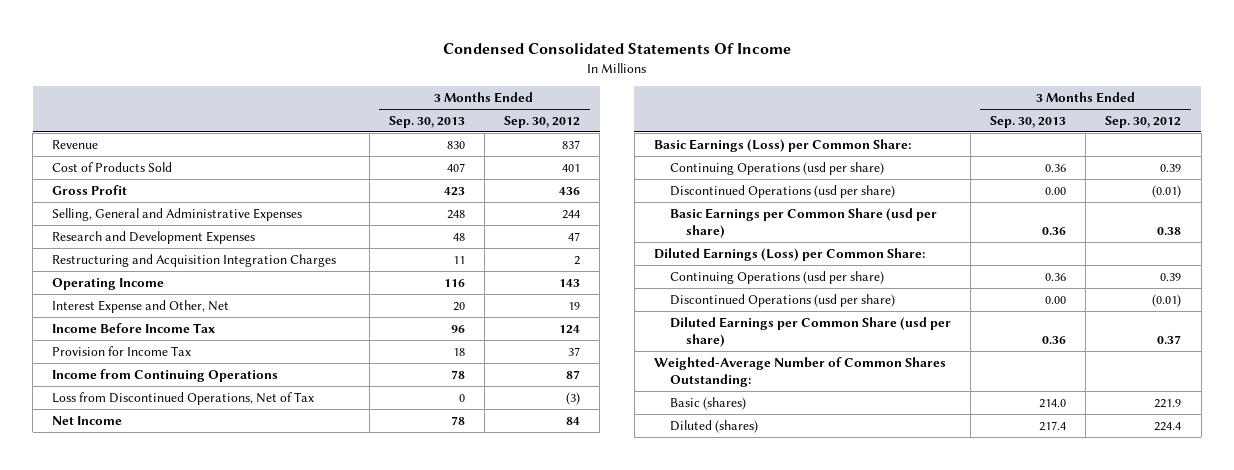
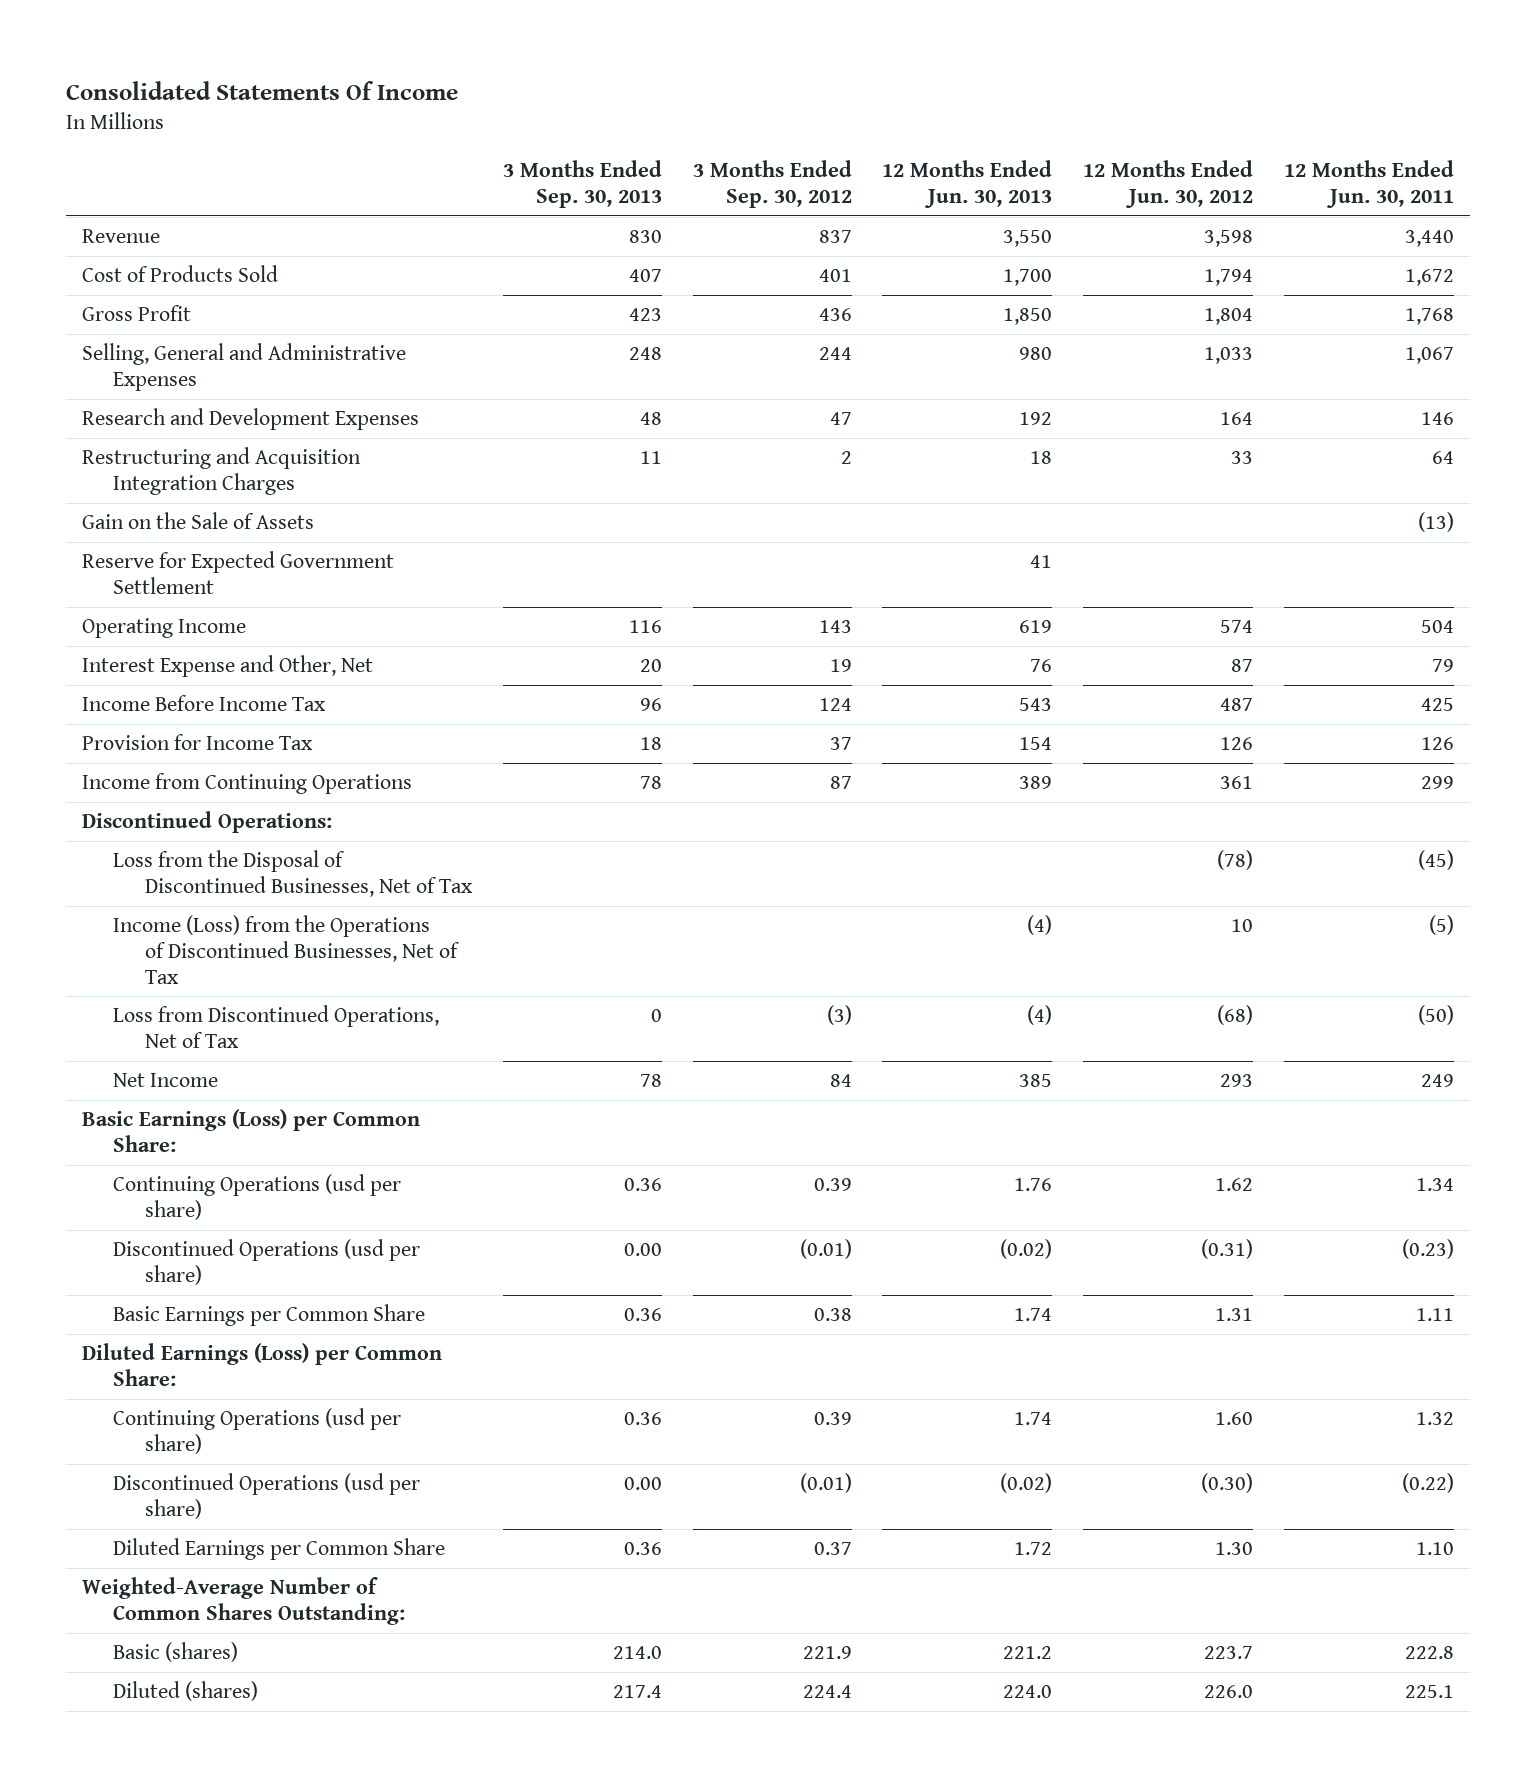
- Condensed Consolidated Statements Of Income
+ Consolidated Statements Of Income
- | 3 Months Ended Sep. 30, 2013 | 3 Months Ended Sep. 30, 2012
+ | 3 Months Ended Sep. 30, 2013 | 3 Months Ended Sep. 30, 2012 | 12 Months Ended Jun. 30, 2013 | 12 Months Ended Jun. 30, 2012 | 12 Months Ended Jun. 30, 2011
+ Gain on the Sale of Assets | | | | | (13)
+ Reserve for Expected Government Settlement | | | 41 | |
+ Discontinued Operations:
+ Loss from the Disposal of Discontinued Businesses, Net of Tax | | | | (78) | (45)
+ Income (Loss) from the Operations of Discontinued Businesses, Net of Tax | | | (4) | 10 | (5)
- Basic Earnings per Common Share (usd per share) | 0.36 | 0.38
+ Basic Earnings per Common Share | 0.36 | 0.38 | 1.74 | 1.31 | 1.11
- Diluted Earnings per Common Share (usd per share) | 0.36 | 0.37
+ Diluted Earnings per Common Share | 0.36 | 0.37 | 1.72 | 1.30 | 1.10

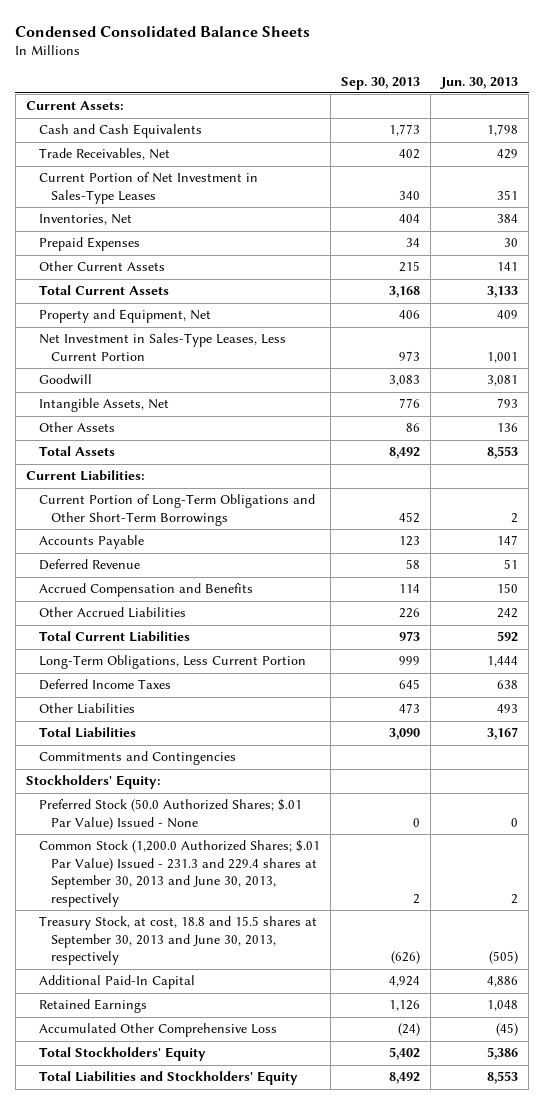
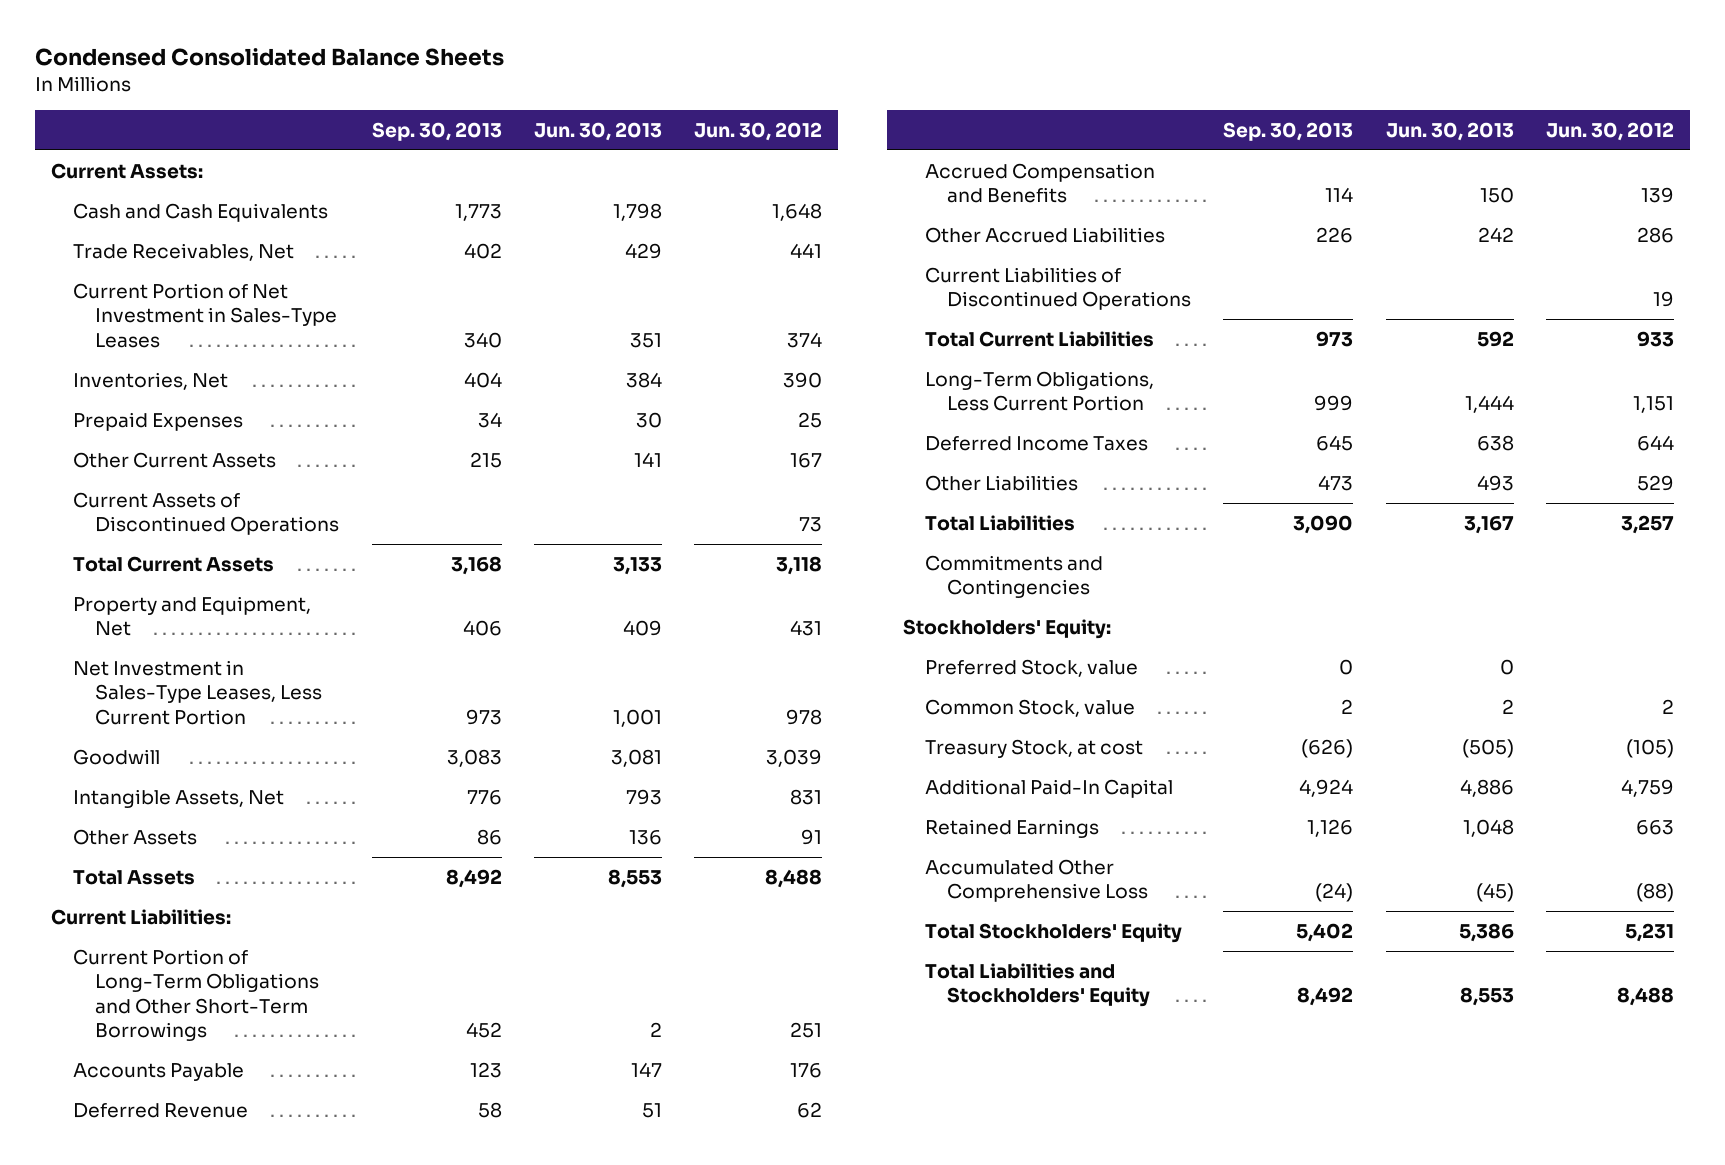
- | Sep. 30, 2013 | Jun. 30, 2013
+ | Sep. 30, 2013 | Jun. 30, 2013 | Jun. 30, 2012
+ Current Assets of Discontinued Operations | | | 73
+ Current Liabilities of Discontinued Operations | | | 19
- Preferred Stock (50.0 Authorized Shares; $.01 Par Value) Issued - None | 0 | 0
- Common Stock (1,200.0 Authorized Shares; $.01 Par Value) Issued - 231.3 and 229.4 shares at September 30, 2013 and June 30, 2013, respectively | 2 | 2
- Treasury Stock, at cost, 18.8 and 15.5 shares at September 30, 2013 and June 30, 2013, respectively | (626) | (505)
+ Preferred Stock, value | 0 | 0 |
+ Common Stock, value | 2 | 2 | 2
+ Treasury Stock, at cost | (626) | (505) | (105)

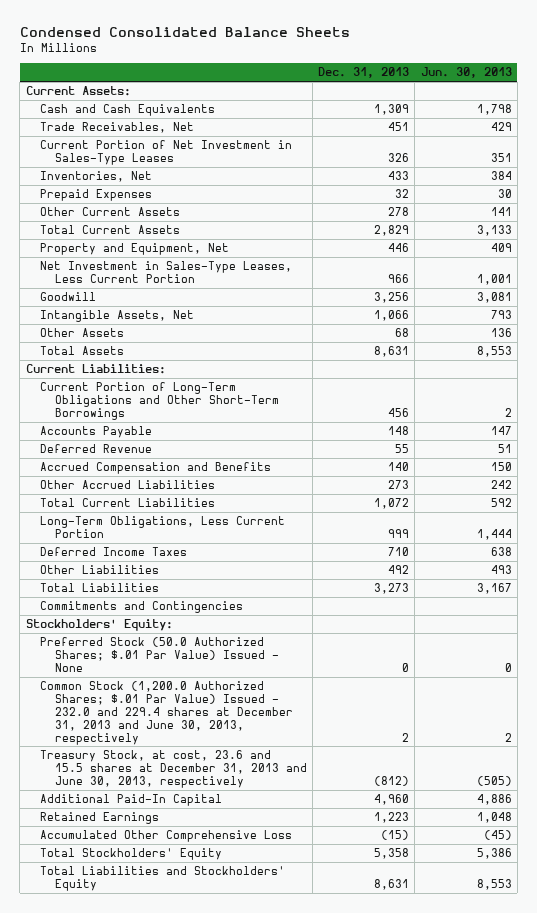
- | Sep. 30, 2013 | Jun. 30, 2013 | Jun. 30, 2012
+ | Dec. 31, 2013 | Jun. 30, 2013
- Current Assets of Discontinued Operations | | | 73
- Current Liabilities of Discontinued Operations | | | 19
- Preferred Stock, value | 0 | 0 |
- Common Stock, value | 2 | 2 | 2
- Treasury Stock, at cost | (626) | (505) | (105)
+ Preferred Stock (50.0 Authorized Shares; $.01 Par Value) Issued - None | 0 | 0
+ Common Stock (1,200.0 Authorized Shares; $.01 Par Value) Issued - 232.0 and 229.4 shares at December 31, 2013 and June 30, 2013, respectively | 2 | 2
+ Treasury Stock, at cost, 23.6 and 15.5 shares at December 31, 2013 and June 30, 2013, respectively | (812) | (505)

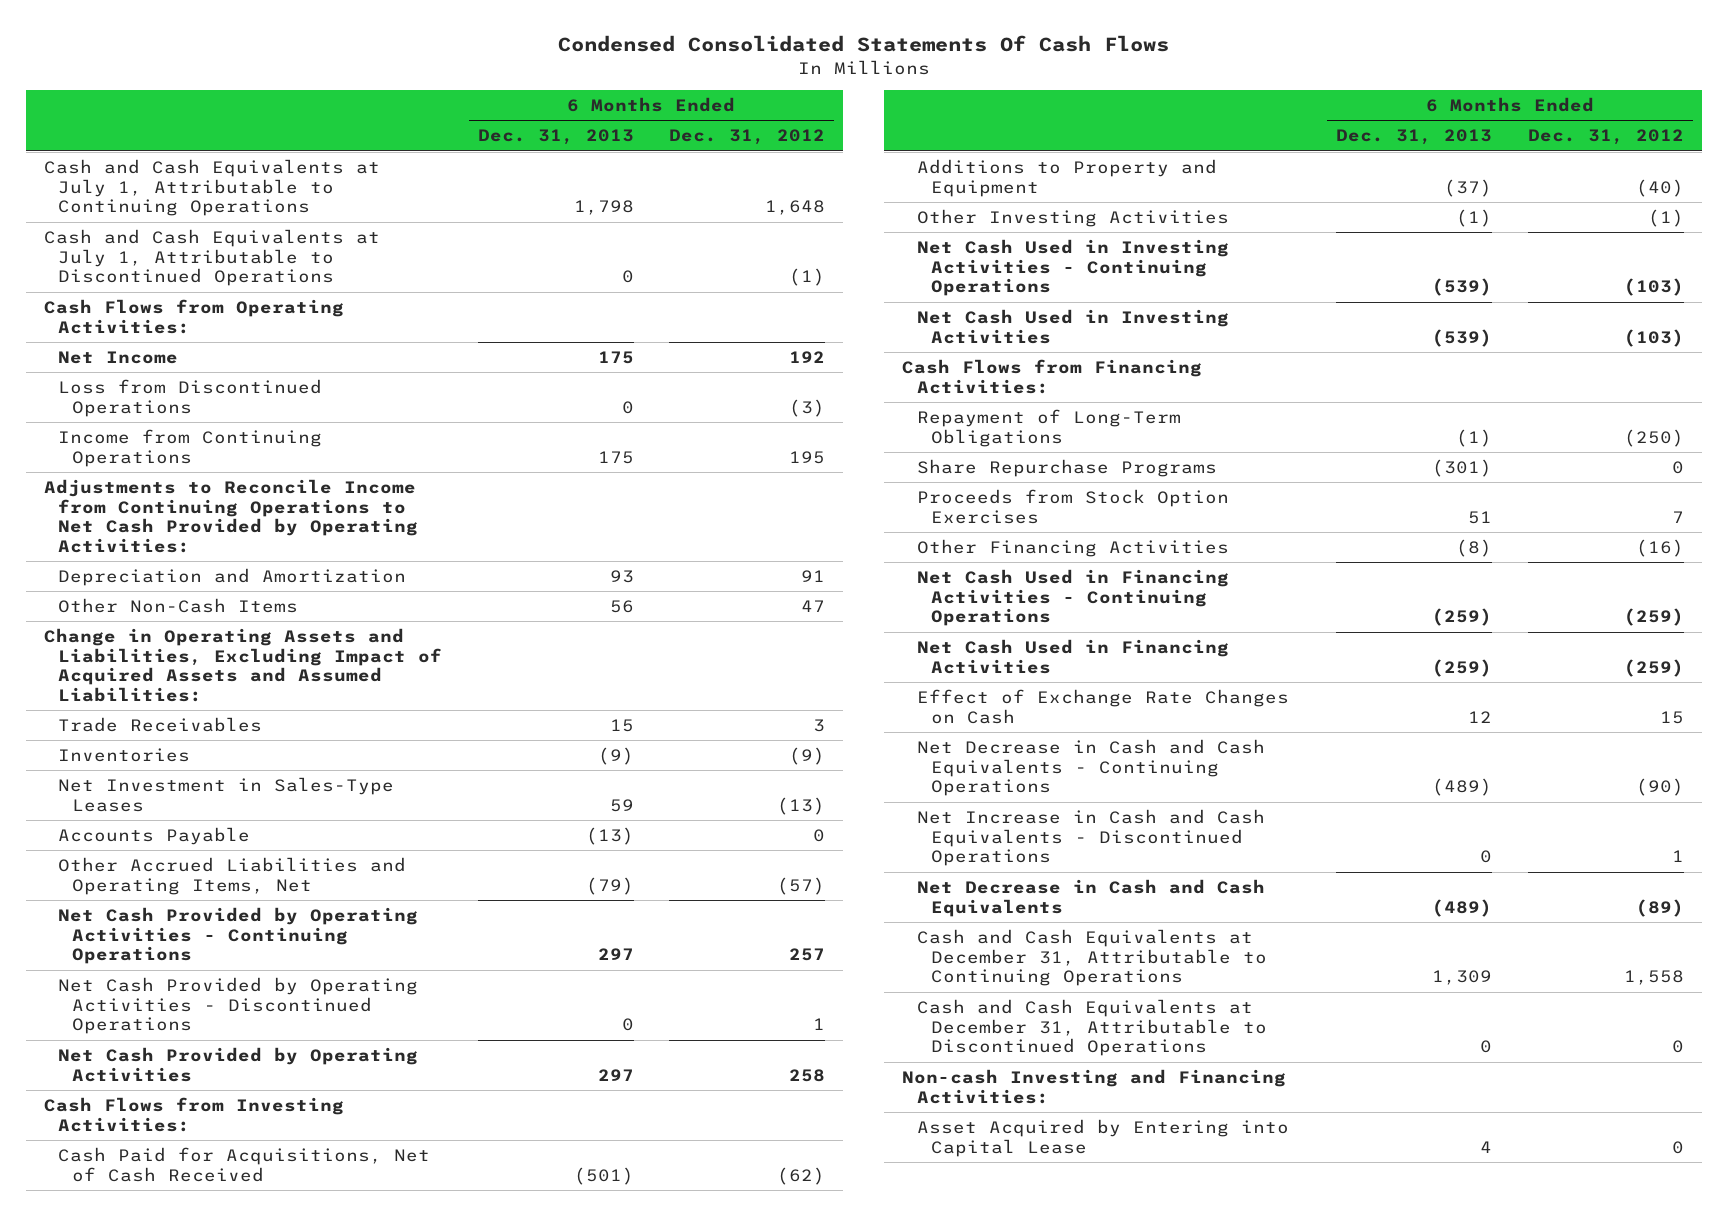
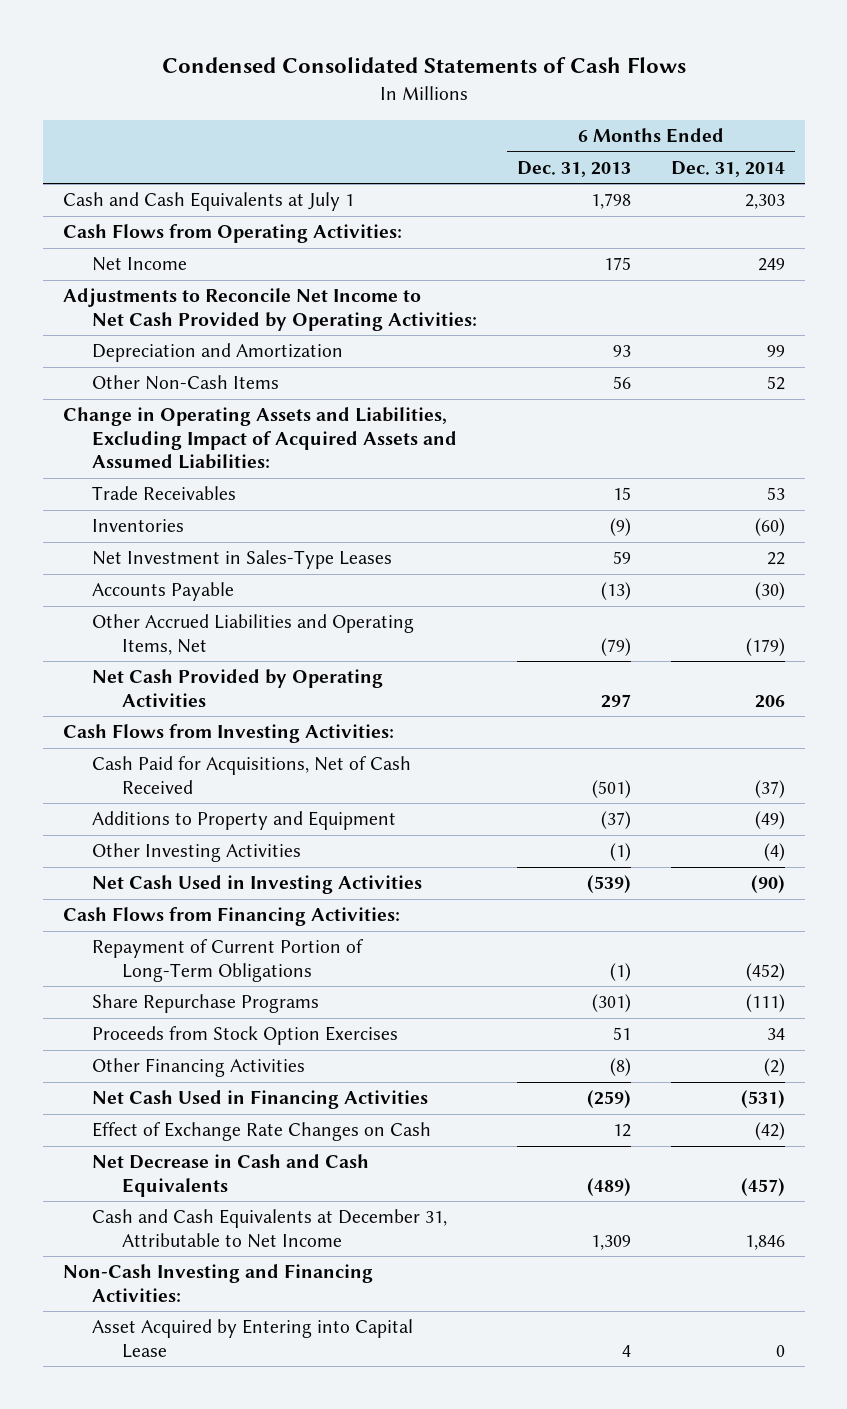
- Condensed Consolidated Statements Of Cash Flows
+ Condensed Consolidated Statements of Cash Flows
- | 6 Months Ended Dec. 31, 2013 | 6 Months Ended Dec. 31, 2012
+ | 6 Months Ended Dec. 31, 2013 | 6 Months Ended Dec. 31, 2014
- Cash and Cash Equivalents at July 1, Attributable to Continuing Operations | 1,798 | 1,648
- Cash and Cash Equivalents at July 1, Attributable to Discontinued Operations | 0 | (1)
+ Cash and Cash Equivalents at July 1 | 1,798 | 2,303
- Loss from Discontinued Operations | 0 | (3)
- Income from Continuing Operations | 175 | 195
- Adjustments to Reconcile Income from Continuing Operations to Net Cash Provided by Operating Activities:
+ Adjustments to Reconcile Net Income to Net Cash Provided by Operating Activities:
- Net Cash Provided by Operating Activities - Continuing Operations | 297 | 257
- Net Cash Provided by Operating Activities - Discontinued Operations | 0 | 1
- Net Cash Used in Investing Activities - Continuing Operations | (539) | (103)
- Repayment of Long-Term Obligations | (1) | (250)
+ Repayment of Current Portion of Long-Term Obligations | (1) | (452)
- Net Cash Used in Financing Activities - Continuing Operations | (259) | (259)
- Net Decrease in Cash and Cash Equivalents - Continuing Operations | (489) | (90)
- Net Increase in Cash and Cash Equivalents - Discontinued Operations | 0 | 1
- Cash and Cash Equivalents at December 31, Attributable to Continuing Operations | 1,309 | 1,558
- Cash and Cash Equivalents at December 31, Attributable to Discontinued Operations | 0 | 0
- Non-cash Investing and Financing Activities:
+ Cash and Cash Equivalents at December 31, Attributable to Net Income | 1,309 | 1,846
+ Non-Cash Investing and Financing Activities:

